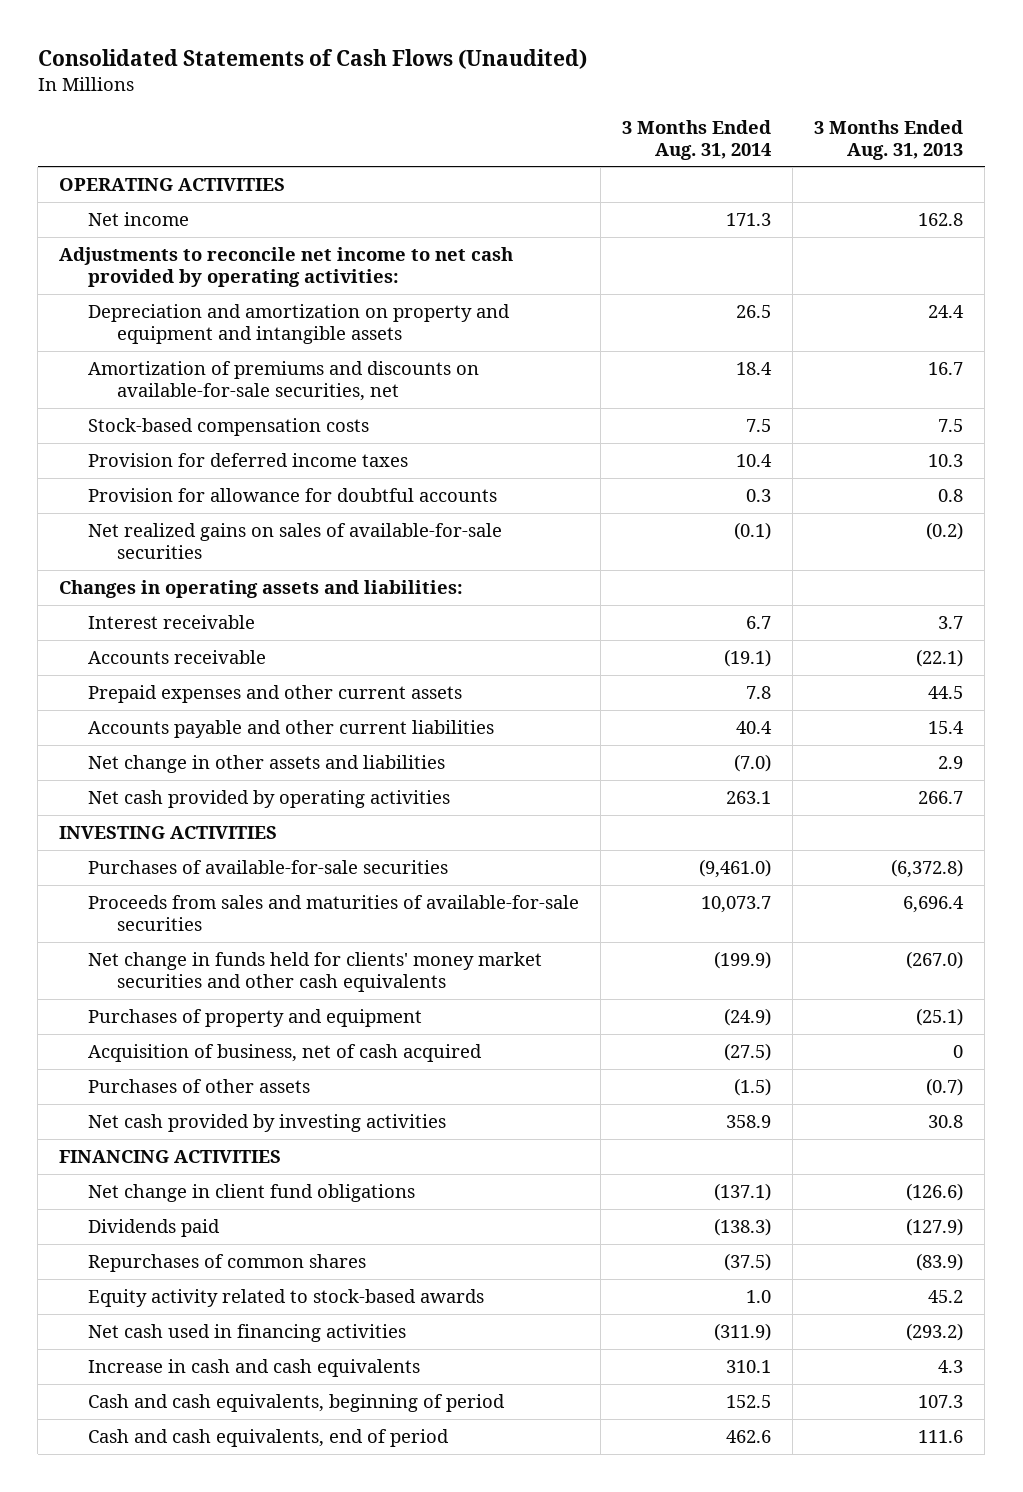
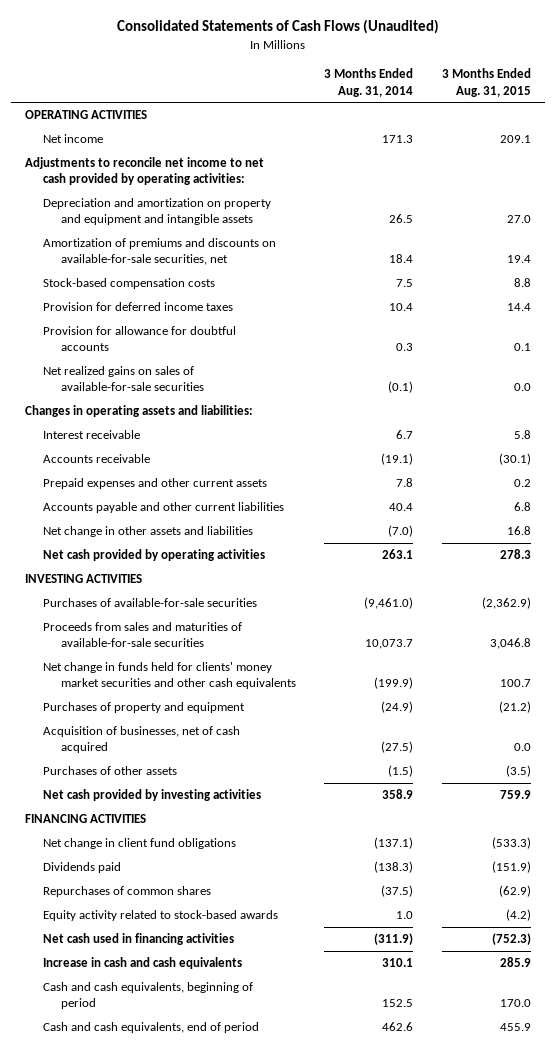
- | 3 Months Ended Aug. 31, 2014 | 3 Months Ended Aug. 31, 2013
+ | 3 Months Ended Aug. 31, 2014 | 3 Months Ended Aug. 31, 2015
- Acquisition of business, net of cash acquired | (27.5) | 0
+ Acquisition of businesses, net of cash acquired | (27.5) | 0.0

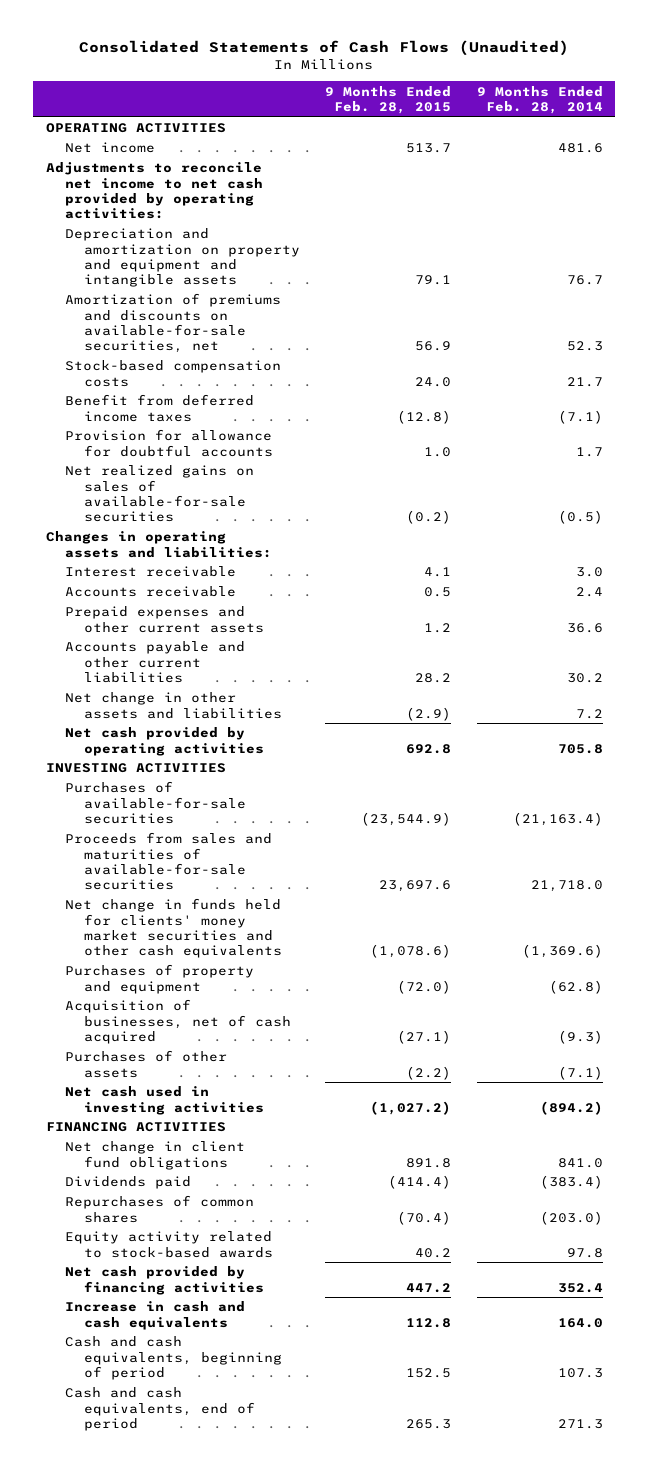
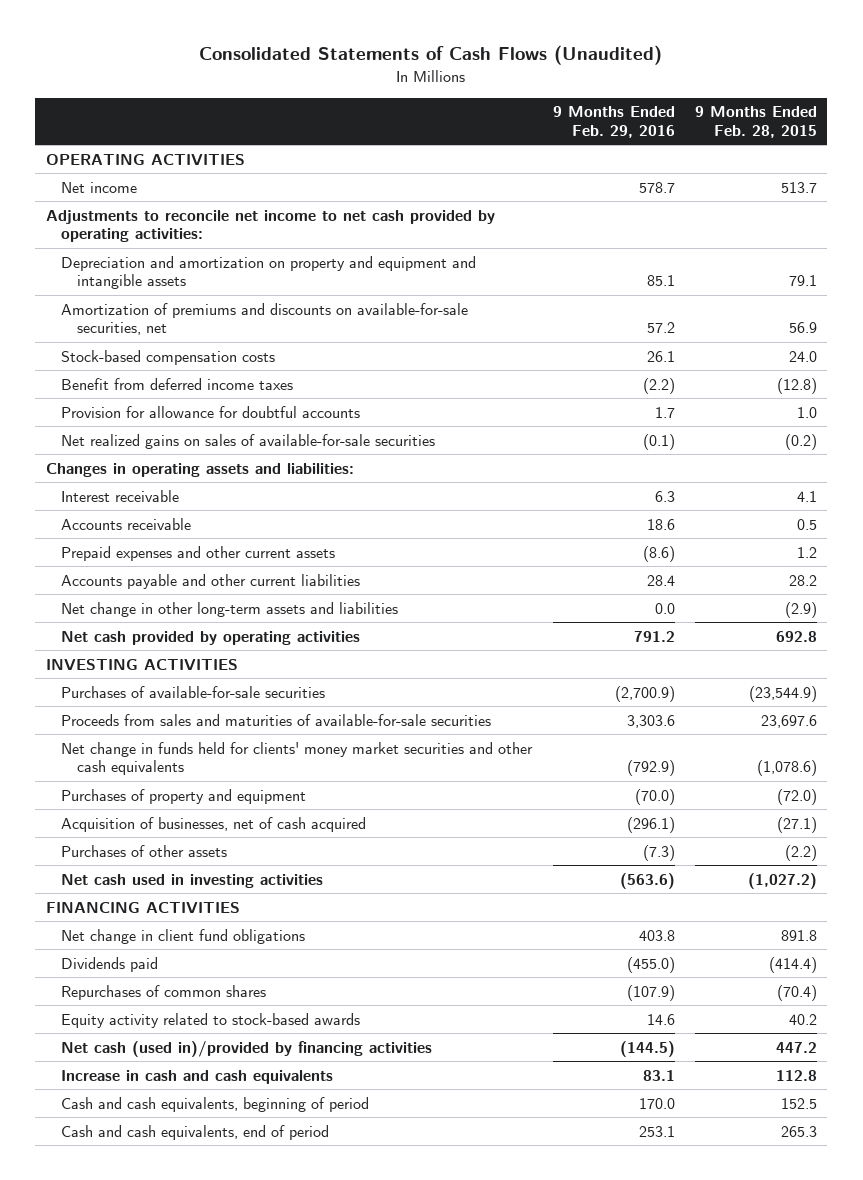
- | 9 Months Ended Feb. 28, 2015 | 9 Months Ended Feb. 28, 2014
+ | 9 Months Ended Feb. 29, 2016 | 9 Months Ended Feb. 28, 2015
- Net change in other assets and liabilities | (2.9) | 7.2
+ Net change in other long-term assets and liabilities | 0.0 | (2.9)
- Net cash provided by financing activities | 447.2 | 352.4
+ Net cash (used in)/provided by financing activities | (144.5) | 447.2

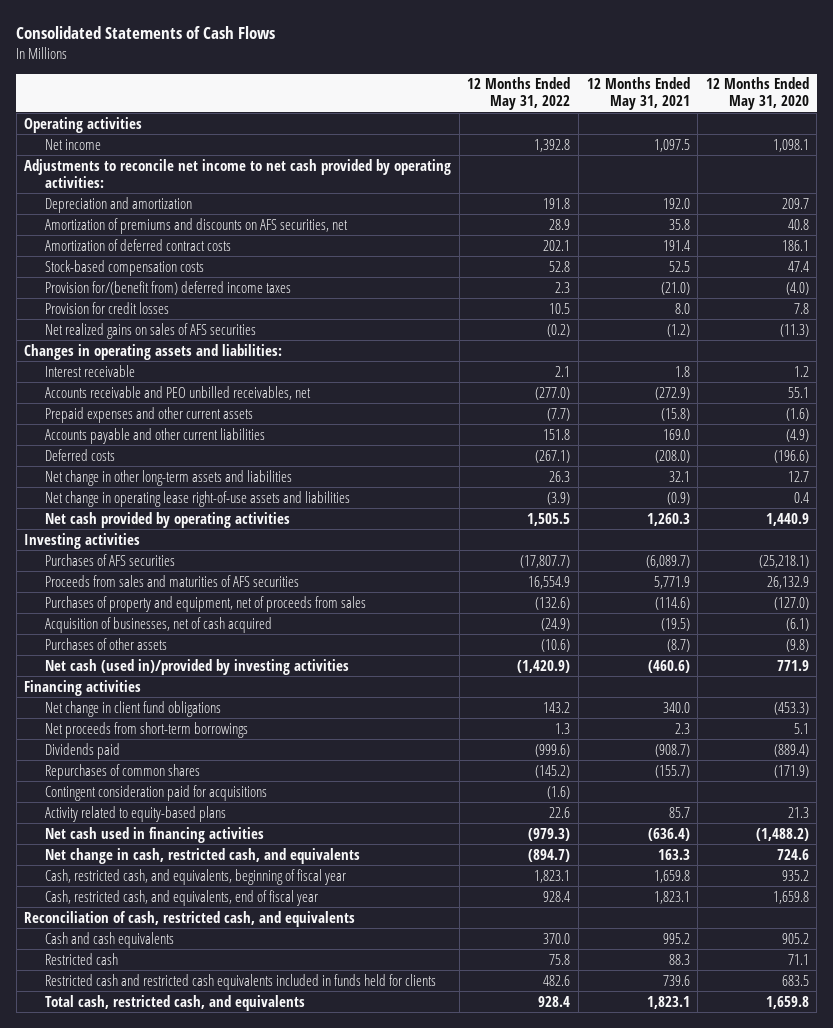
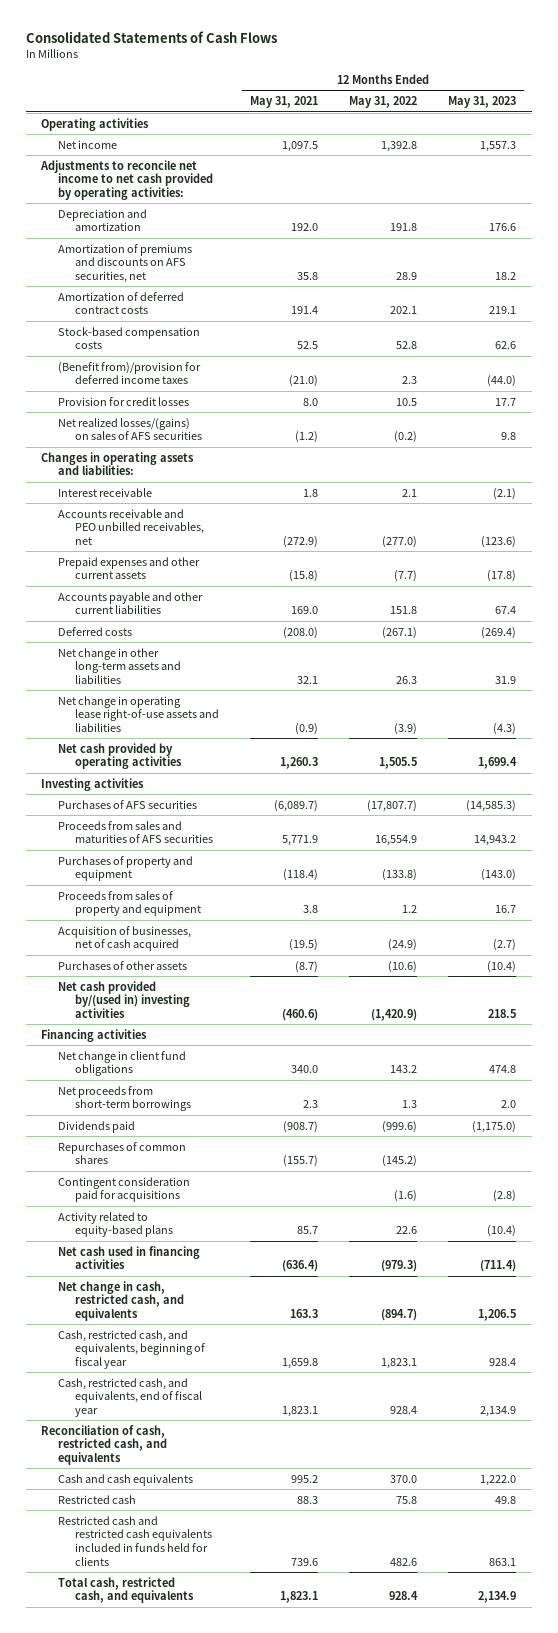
- | 12 Months Ended May 31, 2022 | 12 Months Ended May 31, 2021 | 12 Months Ended May 31, 2020
+ | 12 Months Ended May 31, 2021 | 12 Months Ended May 31, 2022 | 12 Months Ended May 31, 2023
- Provision for/(benefit from) deferred income taxes | 2.3 | (21.0) | (4.0)
+ (Benefit from)/provision for deferred income taxes | (21.0) | 2.3 | (44.0)
- Net realized gains on sales of AFS securities | (0.2) | (1.2) | (11.3)
+ Net realized losses/(gains) on sales of AFS securities | (1.2) | (0.2) | 9.8
- Purchases of property and equipment, net of proceeds from sales | (132.6) | (114.6) | (127.0)
+ Purchases of property and equipment | (118.4) | (133.8) | (143.0)
+ Proceeds from sales of property and equipment | 3.8 | 1.2 | 16.7
- Net cash (used in)/provided by investing activities | (1,420.9) | (460.6) | 771.9
+ Net cash provided by/(used in) investing activities | (460.6) | (1,420.9) | 218.5

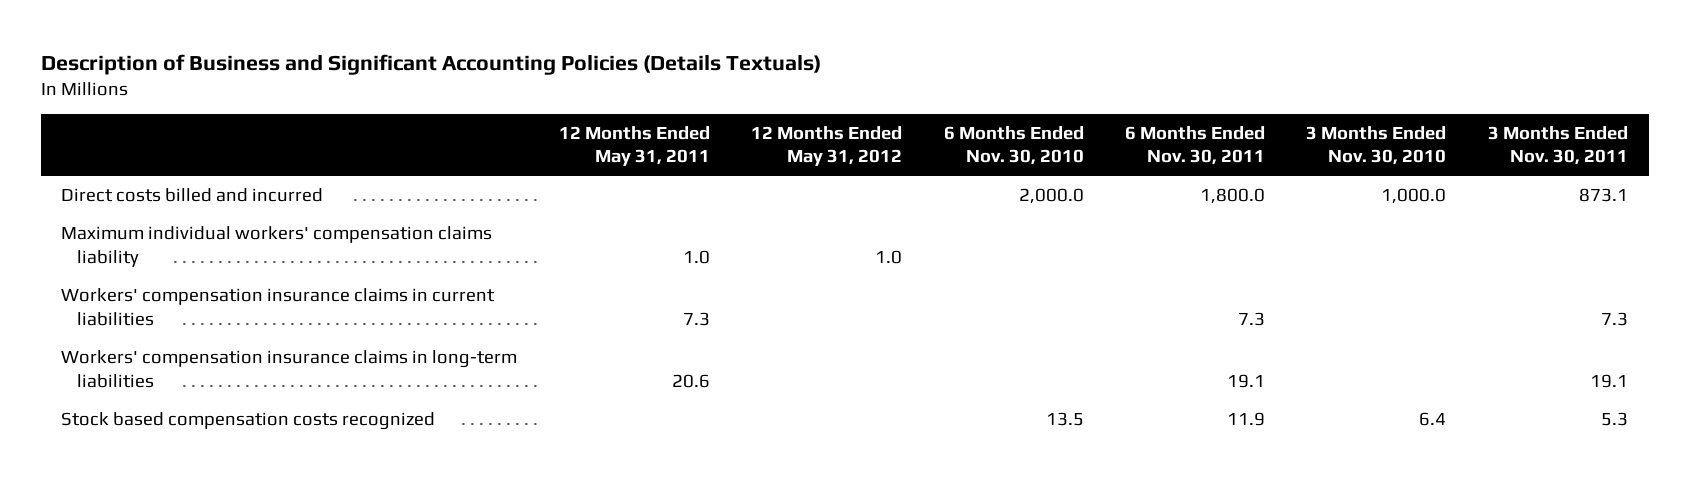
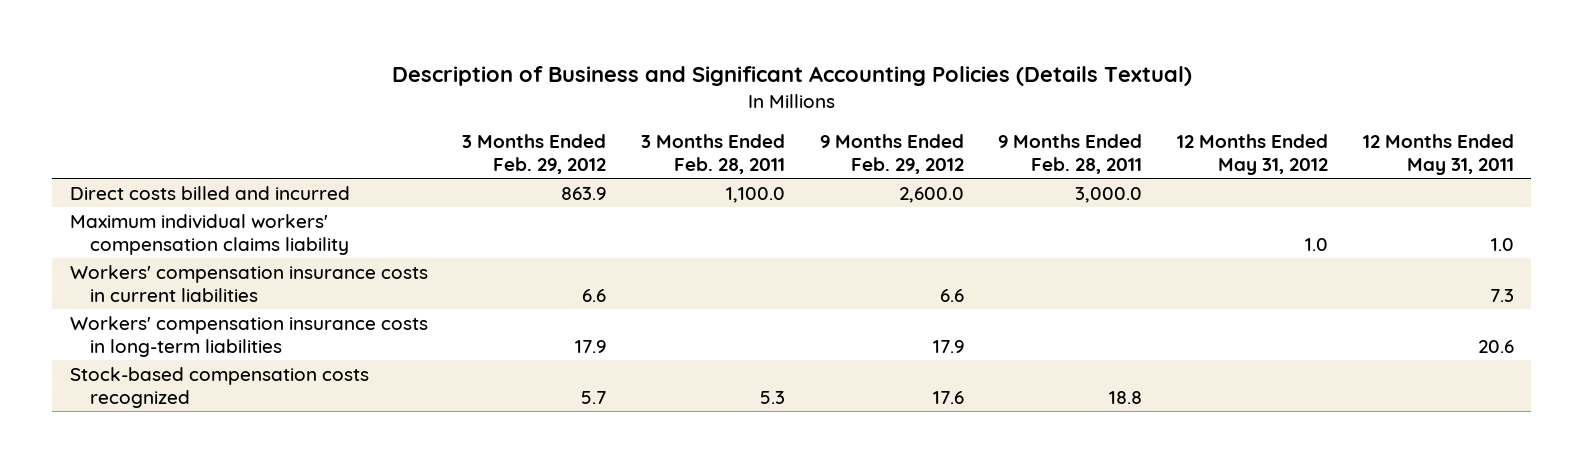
- Description of Business and Significant Accounting Policies (Details Textuals)
+ Description of Business and Significant Accounting Policies (Details Textual)
- | 12 Months Ended May 31, 2011 | 12 Months Ended May 31, 2012 | 6 Months Ended Nov. 30, 2010 | 6 Months Ended Nov. 30, 2011 | 3 Months Ended Nov. 30, 2010 | 3 Months Ended Nov. 30, 2011
+ | 3 Months Ended Feb. 29, 2012 | 3 Months Ended Feb. 28, 2011 | 9 Months Ended Feb. 29, 2012 | 9 Months Ended Feb. 28, 2011 | 12 Months Ended May 31, 2012 | 12 Months Ended May 31, 2011
- Workers' compensation insurance claims in current liabilities | 7.3 | | | 7.3 | | 7.3
- Workers' compensation insurance claims in long-term liabilities | 20.6 | | | 19.1 | | 19.1
- Stock based compensation costs recognized | | | 13.5 | 11.9 | 6.4 | 5.3
+ Workers' compensation insurance costs in current liabilities | 6.6 | | 6.6 | | | 7.3
+ Workers' compensation insurance costs in long-term liabilities | 17.9 | | 17.9 | | | 20.6
+ Stock-based compensation costs recognized | 5.7 | 5.3 | 17.6 | 18.8 | |

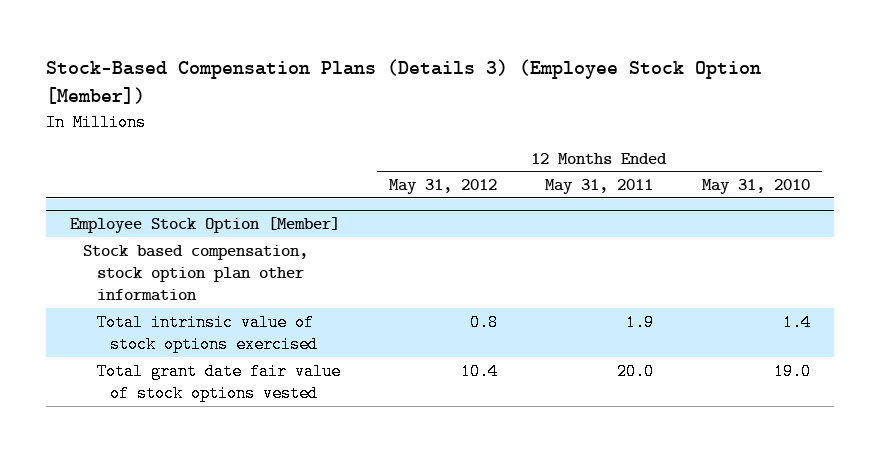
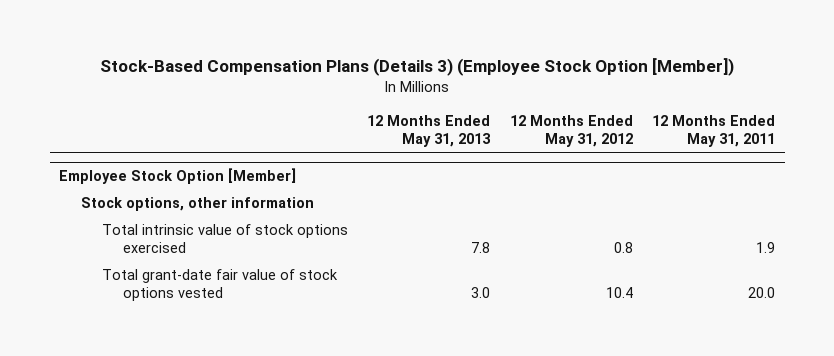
- | 12 Months Ended May 31, 2012 | 12 Months Ended May 31, 2011 | 12 Months Ended May 31, 2010
+ | 12 Months Ended May 31, 2013 | 12 Months Ended May 31, 2012 | 12 Months Ended May 31, 2011
@ Employee Stock Option [Member]
- Stock based compensation, stock option plan other information
+ Stock options, other information
- Total grant date fair value of stock options vested | 10.4 | 20.0 | 19.0
+ Total grant-date fair value of stock options vested | 3.0 | 10.4 | 20.0

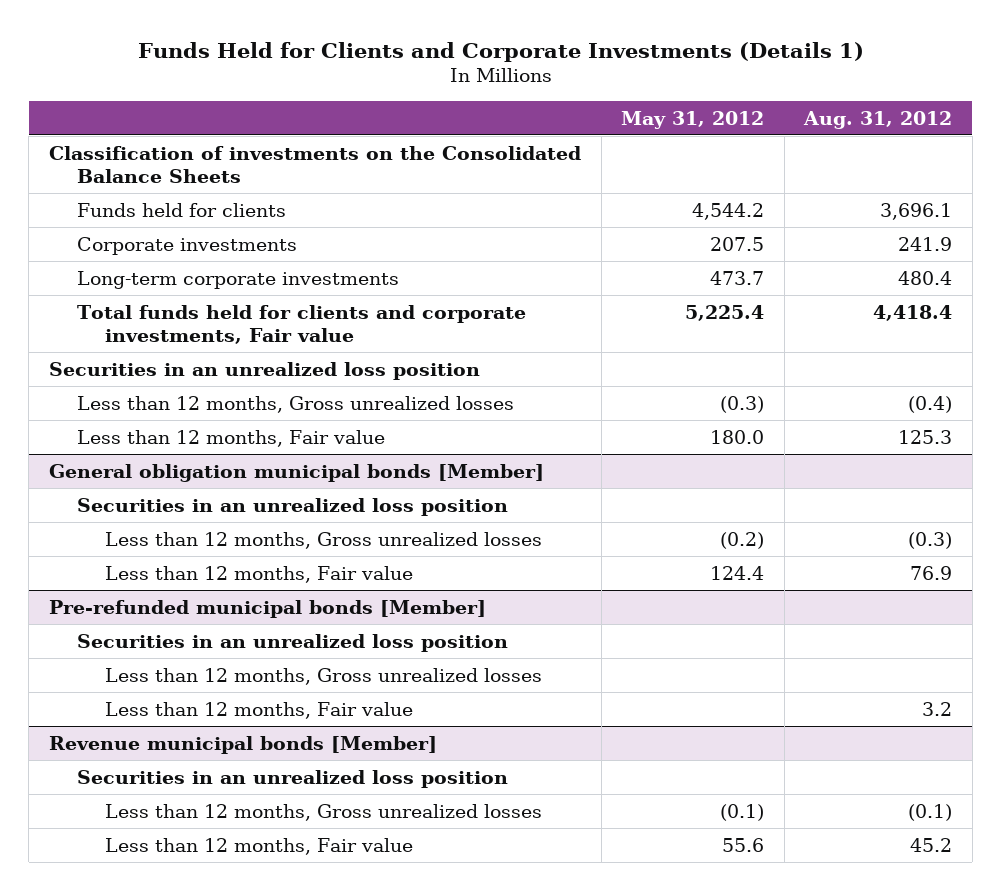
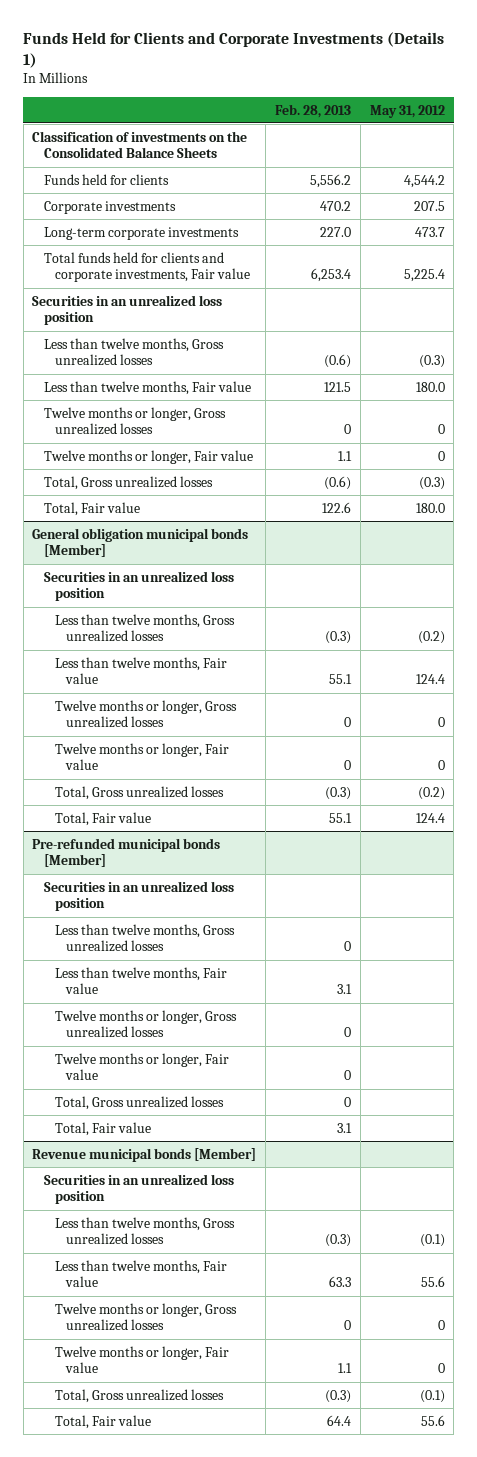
- | May 31, 2012 | Aug. 31, 2012
+ | Feb. 28, 2013 | May 31, 2012
- Less than 12 months, Gross unrealized losses | (0.3) | (0.4)
- Less than 12 months, Fair value | 180.0 | 125.3
+ Less than twelve months, Gross unrealized losses | (0.6) | (0.3)
+ Less than twelve months, Fair value | 121.5 | 180.0
+ Twelve months or longer, Gross unrealized losses | 0 | 0
+ Twelve months or longer, Fair value | 1.1 | 0
+ Total, Gross unrealized losses | (0.6) | (0.3)
+ Total, Fair value | 122.6 | 180.0
@ General obligation municipal bonds [Member]
- Less than 12 months, Gross unrealized losses | (0.2) | (0.3)
- Less than 12 months, Fair value | 124.4 | 76.9
+ Less than twelve months, Gross unrealized losses | (0.3) | (0.2)
+ Less than twelve months, Fair value | 55.1 | 124.4
+ Twelve months or longer, Gross unrealized losses | 0 | 0
+ Twelve months or longer, Fair value | 0 | 0
+ Total, Gross unrealized losses | (0.3) | (0.2)
+ Total, Fair value | 55.1 | 124.4
@ Pre-refunded municipal bonds [Member]
- Less than 12 months, Gross unrealized losses
- Less than 12 months, Fair value | | 3.2
+ Less than twelve months, Gross unrealized losses | 0 |
+ Less than twelve months, Fair value | 3.1 |
+ Twelve months or longer, Gross unrealized losses | 0 |
+ Twelve months or longer, Fair value | 0 |
+ Total, Gross unrealized losses | 0 |
+ Total, Fair value | 3.1 |
@ Revenue municipal bonds [Member]
- Less than 12 months, Gross unrealized losses | (0.1) | (0.1)
- Less than 12 months, Fair value | 55.6 | 45.2
+ Less than twelve months, Gross unrealized losses | (0.3) | (0.1)
+ Less than twelve months, Fair value | 63.3 | 55.6
+ Twelve months or longer, Gross unrealized losses | 0 | 0
+ Twelve months or longer, Fair value | 1.1 | 0
+ Total, Gross unrealized losses | (0.3) | (0.1)
+ Total, Fair value | 64.4 | 55.6

